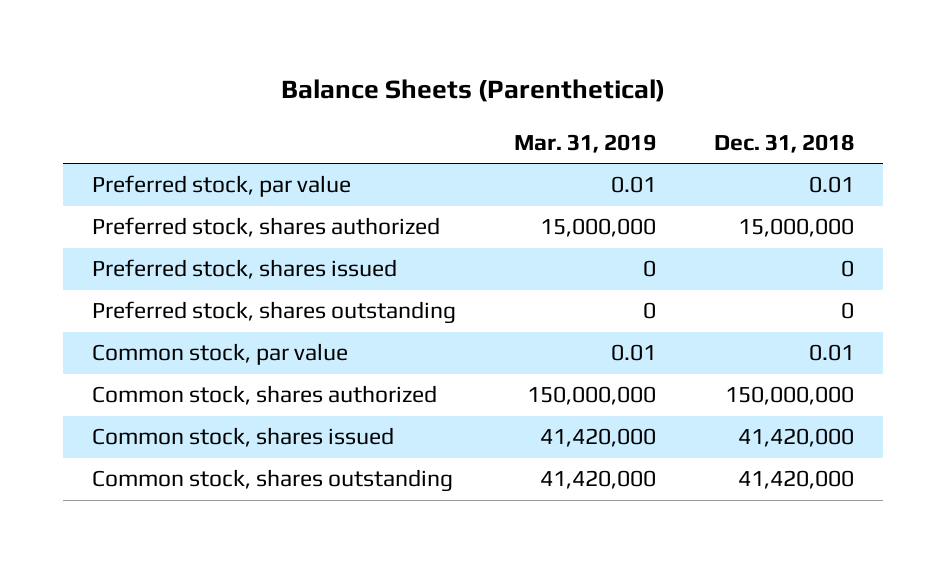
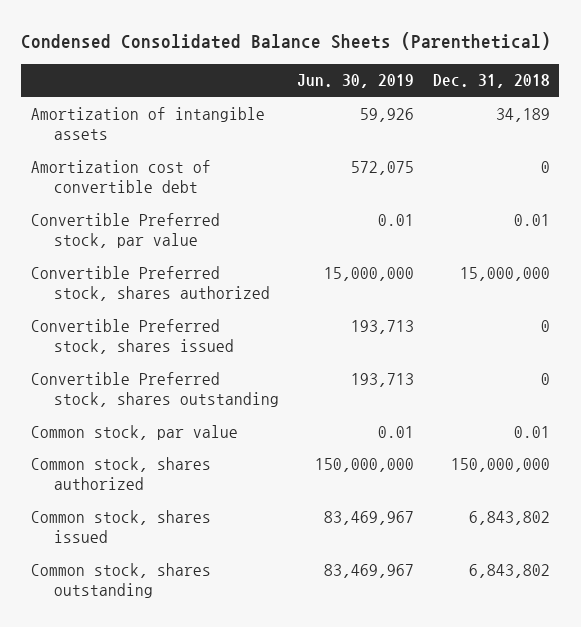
- Balance Sheets (Parenthetical)
+ Condensed Consolidated Balance Sheets (Parenthetical)
- | Mar. 31, 2019 | Dec. 31, 2018
+ | Jun. 30, 2019 | Dec. 31, 2018
- Preferred stock, par value | 0.01 | 0.01
- Preferred stock, shares authorized | 15,000,000 | 15,000,000
- Preferred stock, shares issued | 0 | 0
- Preferred stock, shares outstanding | 0 | 0
+ Amortization of intangible assets | 59,926 | 34,189
+ Amortization cost of convertible debt | 572,075 | 0
+ Convertible Preferred stock, par value | 0.01 | 0.01
+ Convertible Preferred stock, shares authorized | 15,000,000 | 15,000,000
+ Convertible Preferred stock, shares issued | 193,713 | 0
+ Convertible Preferred stock, shares outstanding | 193,713 | 0
- Common stock, shares issued | 41,420,000 | 41,420,000
- Common stock, shares outstanding | 41,420,000 | 41,420,000
+ Common stock, shares issued | 83,469,967 | 6,843,802
+ Common stock, shares outstanding | 83,469,967 | 6,843,802

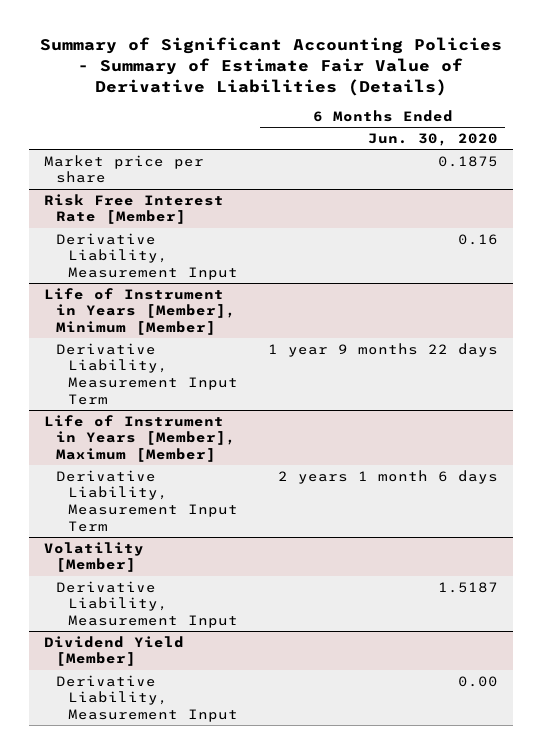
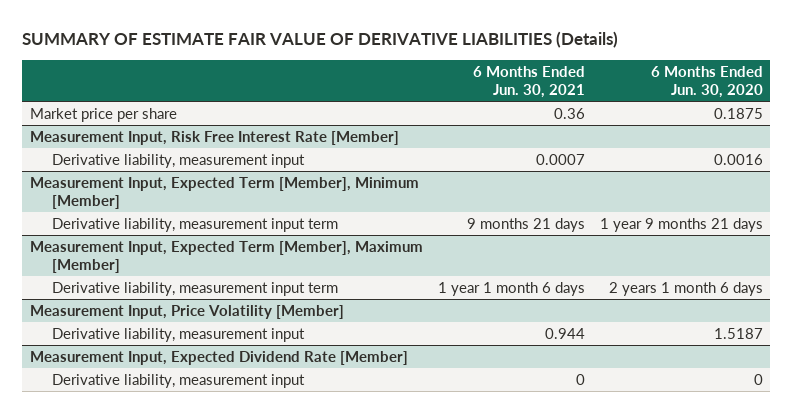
- Summary of Significant Accounting Policies - Summary of Estimate Fair Value of Derivative Liabilities (Details)
+ SUMMARY OF ESTIMATE FAIR VALUE OF DERIVATIVE LIABILITIES (Details)
- | 6 Months Ended Jun. 30, 2020
+ | 6 Months Ended Jun. 30, 2021 | 6 Months Ended Jun. 30, 2020
- Risk Free Interest Rate [Member]
- Derivative Liability, Measurement Input | 0.16
- Life of Instrument in Years [Member], Minimum [Member]
- Derivative Liability, Measurement Input Term | 1 year 9 months 22 days
- Life of Instrument in Years [Member], Maximum [Member]
- Derivative Liability, Measurement Input Term | 2 years 1 month 6 days
- Volatility [Member]
- Derivative Liability, Measurement Input | 1.5187
- Dividend Yield [Member]
- Derivative Liability, Measurement Input | 0.00
+ Measurement Input, Risk Free Interest Rate [Member]
+ Derivative liability, measurement input | 0.0007 | 0.0016
+ Measurement Input, Expected Term [Member], Minimum [Member]
+ Derivative liability, measurement input term | 9 months 21 days | 1 year 9 months 21 days
+ Measurement Input, Expected Term [Member], Maximum [Member]
+ Derivative liability, measurement input term | 1 year 1 month 6 days | 2 years 1 month 6 days
+ Measurement Input, Price Volatility [Member]
+ Derivative liability, measurement input | 0.944 | 1.5187
+ Measurement Input, Expected Dividend Rate [Member]
+ Derivative liability, measurement input | 0 | 0

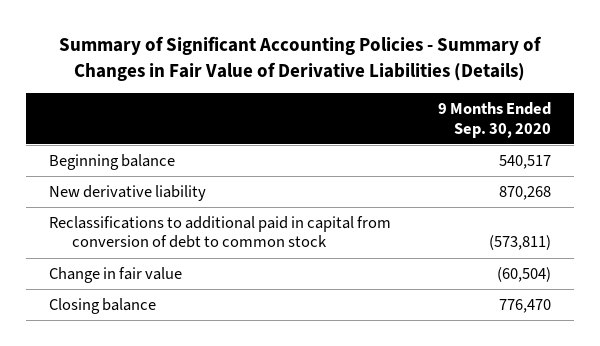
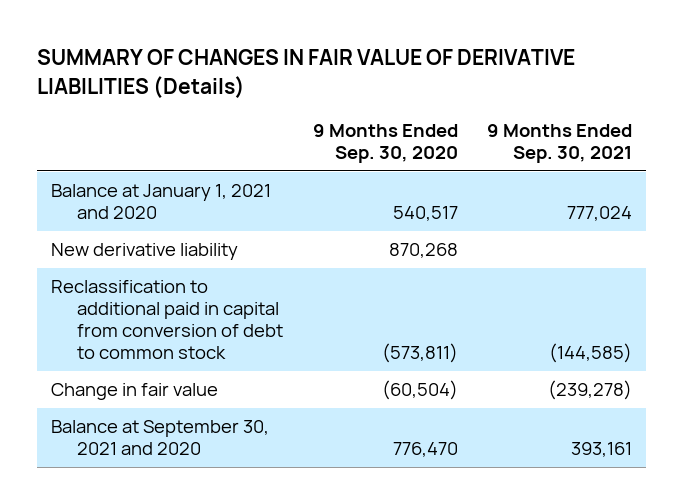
- Summary of Significant Accounting Policies - Summary of Changes in Fair Value of Derivative Liabilities (Details)
+ SUMMARY OF CHANGES IN FAIR VALUE OF DERIVATIVE LIABILITIES (Details)
- | 9 Months Ended Sep. 30, 2020
+ | 9 Months Ended Sep. 30, 2020 | 9 Months Ended Sep. 30, 2021
- Beginning balance | 540,517
+ Balance at January 1, 2021 and 2020 | 540,517 | 777,024
- Reclassifications to additional paid in capital from conversion of debt to common stock | (573,811)
+ Reclassification to additional paid in capital from conversion of debt to common stock | (573,811) | (144,585)
- Closing balance | 776,470
+ Balance at September 30, 2021 and 2020 | 776,470 | 393,161

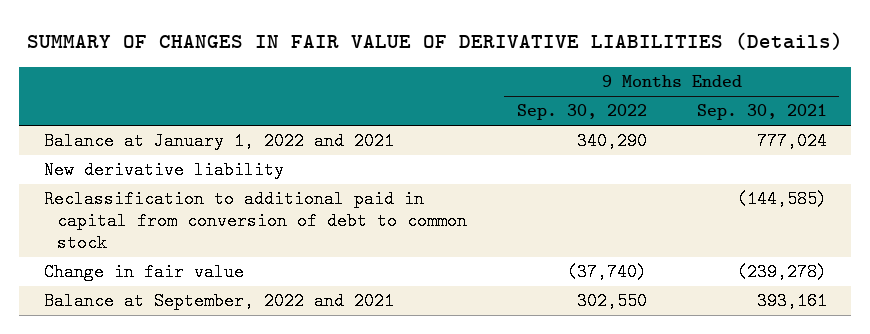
- | 9 Months Ended Sep. 30, 2020 | 9 Months Ended Sep. 30, 2021
+ | 9 Months Ended Sep. 30, 2022 | 9 Months Ended Sep. 30, 2021
- Balance at January 1, 2021 and 2020 | 540,517 | 777,024
+ Balance at January 1, 2022 and 2021 | 340,290 | 777,024
- Balance at September 30, 2021 and 2020 | 776,470 | 393,161
+ Balance at September, 2022 and 2021 | 302,550 | 393,161

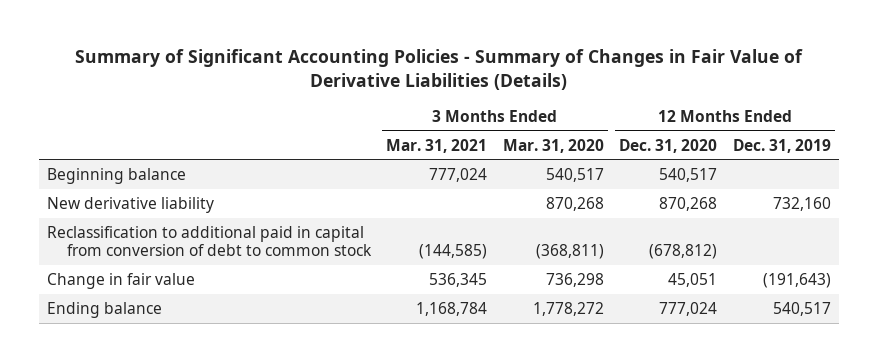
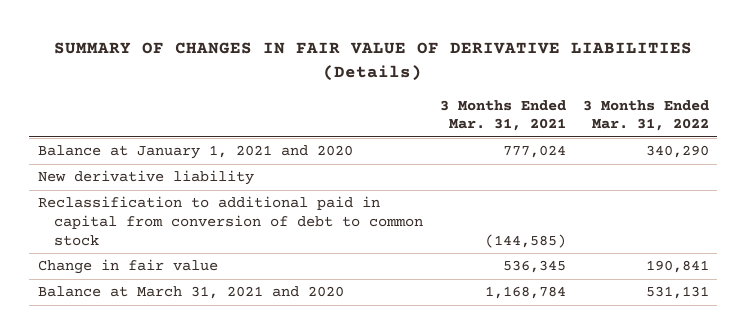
- Summary of Significant Accounting Policies - Summary of Changes in Fair Value of Derivative Liabilities (Details)
+ SUMMARY OF CHANGES IN FAIR VALUE OF DERIVATIVE LIABILITIES (Details)
- | 3 Months Ended Mar. 31, 2021 | 3 Months Ended Mar. 31, 2020 | 12 Months Ended Dec. 31, 2020 | 12 Months Ended Dec. 31, 2019
+ | 3 Months Ended Mar. 31, 2021 | 3 Months Ended Mar. 31, 2022
- Beginning balance | 777,024 | 540,517 | 540,517 |
+ Balance at January 1, 2021 and 2020 | 777,024 | 340,290
- Ending balance | 1,168,784 | 1,778,272 | 777,024 | 540,517
+ Balance at March 31, 2021 and 2020 | 1,168,784 | 531,131

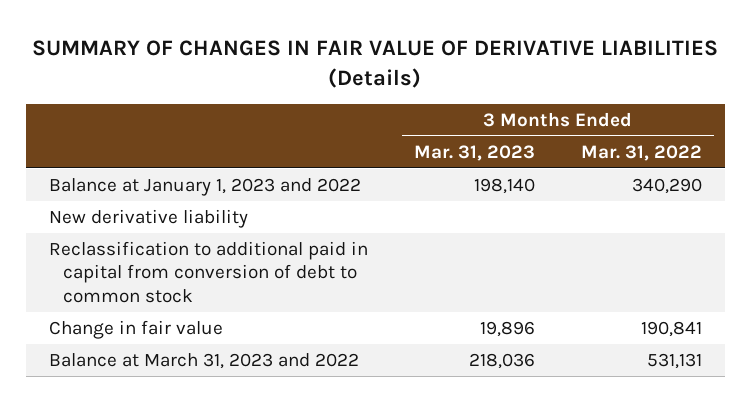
- | 3 Months Ended Mar. 31, 2021 | 3 Months Ended Mar. 31, 2022
+ | 3 Months Ended Mar. 31, 2023 | 3 Months Ended Mar. 31, 2022
- Balance at January 1, 2021 and 2020 | 777,024 | 340,290
+ Balance at January 1, 2023 and 2022 | 198,140 | 340,290
- Balance at March 31, 2021 and 2020 | 1,168,784 | 531,131
+ Balance at March 31, 2023 and 2022 | 218,036 | 531,131

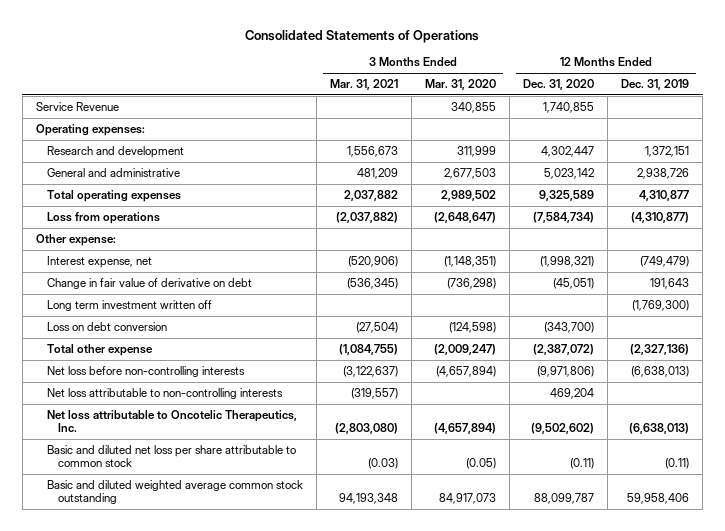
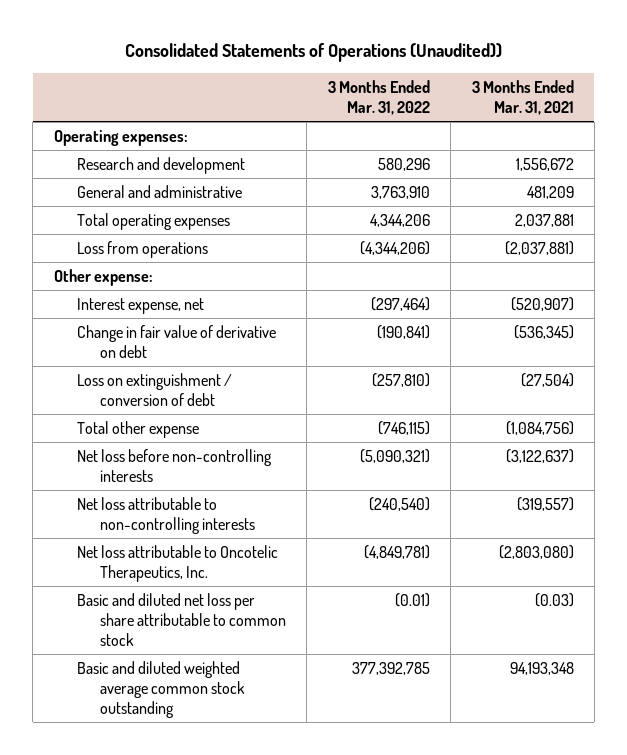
- Consolidated Statements of Operations
+ Consolidated Statements of Operations (Unaudited))
- | 3 Months Ended Mar. 31, 2021 | 3 Months Ended Mar. 31, 2020 | 12 Months Ended Dec. 31, 2020 | 12 Months Ended Dec. 31, 2019
+ | 3 Months Ended Mar. 31, 2022 | 3 Months Ended Mar. 31, 2021
- Service Revenue | | 340,855 | 1,740,855 |
- Research and development | 1,556,673 | 311,999 | 4,302,447 | 1,372,151
+ Research and development | 580,296 | 1,556,672
- Total operating expenses | 2,037,882 | 2,989,502 | 9,325,589 | 4,310,877
- Loss from operations | (2,037,882) | (2,648,647) | (7,584,734) | (4,310,877)
+ Total operating expenses | 4,344,206 | 2,037,881
+ Loss from operations | (4,344,206) | (2,037,881)
- Interest expense, net | (520,906) | (1,148,351) | (1,998,321) | (749,479)
+ Interest expense, net | (297,464) | (520,907)
- Long term investment written off | | | | (1,769,300)
- Loss on debt conversion | (27,504) | (124,598) | (343,700) |
- Total other expense | (1,084,755) | (2,009,247) | (2,387,072) | (2,327,136)
+ Loss on extinguishment / conversion of debt | (257,810) | (27,504)
+ Total other expense | (746,115) | (1,084,756)

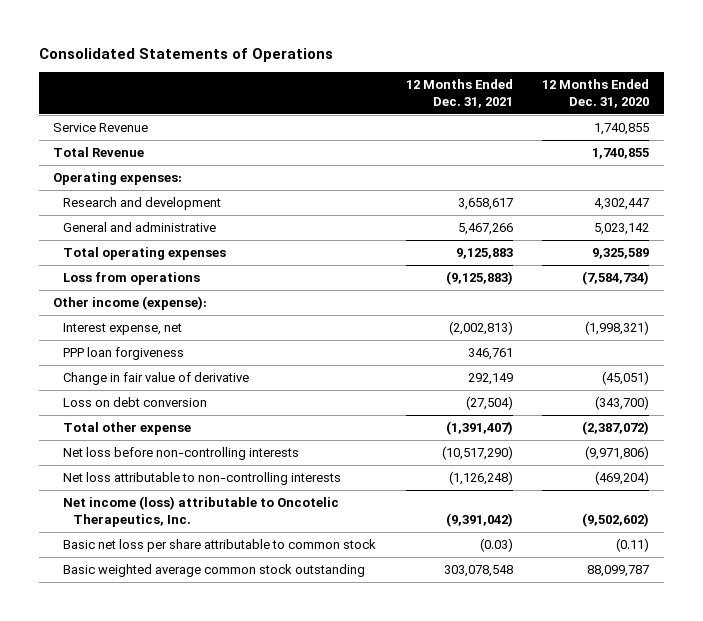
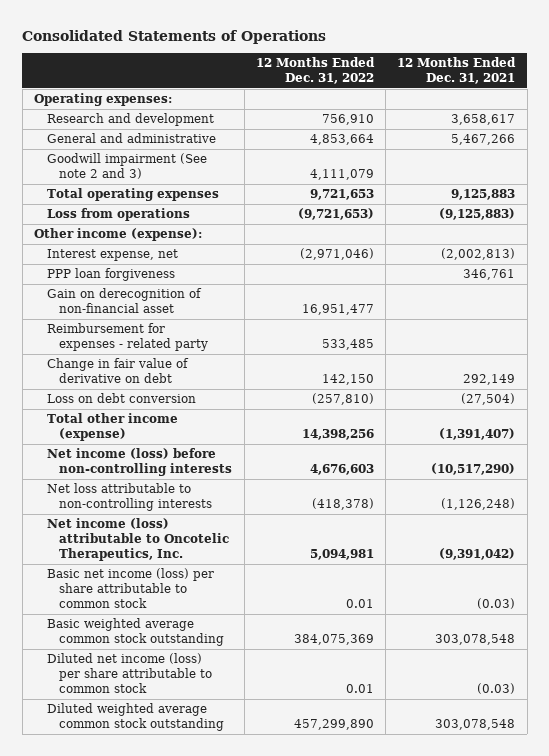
- | 12 Months Ended Dec. 31, 2021 | 12 Months Ended Dec. 31, 2020
+ | 12 Months Ended Dec. 31, 2022 | 12 Months Ended Dec. 31, 2021
- Service Revenue | | 1,740,855
- Total Revenue | | 1,740,855
+ Goodwill impairment (See note 2 and 3) | 4,111,079 |
- Change in fair value of derivative | 292,149 | (45,051)
+ Gain on derecognition of non-financial asset | 16,951,477 |
+ Reimbursement for expenses - related party | 533,485 |
+ Change in fair value of derivative on debt | 142,150 | 292,149
- Total other expense | (1,391,407) | (2,387,072)
- Net loss before non-controlling interests | (10,517,290) | (9,971,806)
+ Total other income (expense) | 14,398,256 | (1,391,407)
+ Net income (loss) before non-controlling interests | 4,676,603 | (10,517,290)
- Basic net loss per share attributable to common stock | (0.03) | (0.11)
+ Basic net income (loss) per share attributable to common stock | 0.01 | (0.03)
+ Diluted net income (loss) per share attributable to common stock | 0.01 | (0.03)
+ Diluted weighted average common stock outstanding | 457,299,890 | 303,078,548

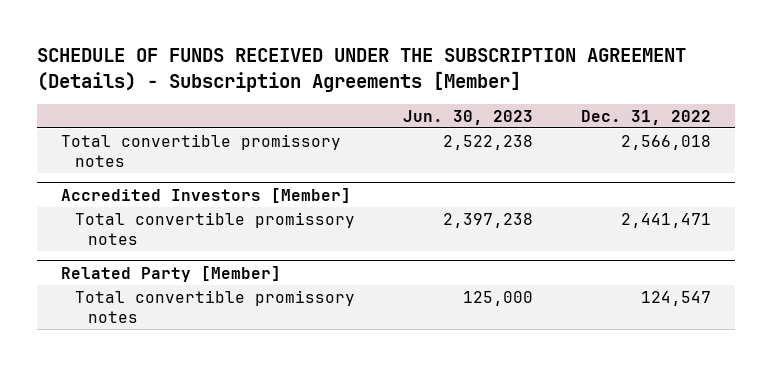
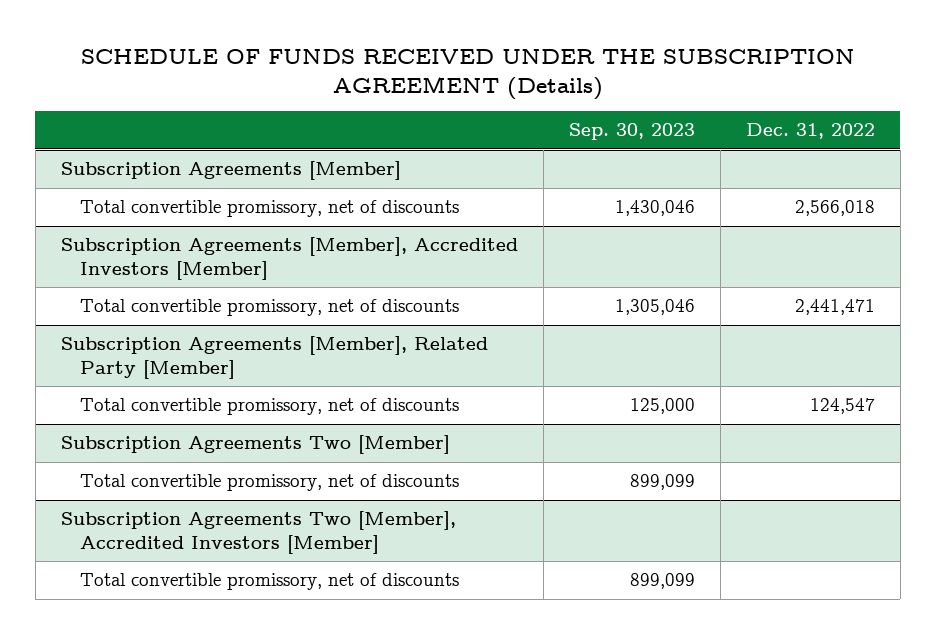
- SCHEDULE OF FUNDS RECEIVED UNDER THE SUBSCRIPTION AGREEMENT (Details) - Subscription Agreements [Member]
+ SCHEDULE OF FUNDS RECEIVED UNDER THE SUBSCRIPTION AGREEMENT (Details)
- | Jun. 30, 2023 | Dec. 31, 2022
+ | Sep. 30, 2023 | Dec. 31, 2022
- Total convertible promissory notes | 2,522,238 | 2,566,018
- Accredited Investors [Member]
- Total convertible promissory notes | 2,397,238 | 2,441,471
- Related Party [Member]
- Total convertible promissory notes | 125,000 | 124,547
+ Subscription Agreements [Member]
+ Total convertible promissory, net of discounts | 1,430,046 | 2,566,018
+ Subscription Agreements [Member], Accredited Investors [Member]
+ Total convertible promissory, net of discounts | 1,305,046 | 2,441,471
+ Subscription Agreements [Member], Related Party [Member]
+ Total convertible promissory, net of discounts | 125,000 | 124,547
+ Subscription Agreements Two [Member]
+ Total convertible promissory, net of discounts | 899,099 |
+ Subscription Agreements Two [Member], Accredited Investors [Member]
+ Total convertible promissory, net of discounts | 899,099 |

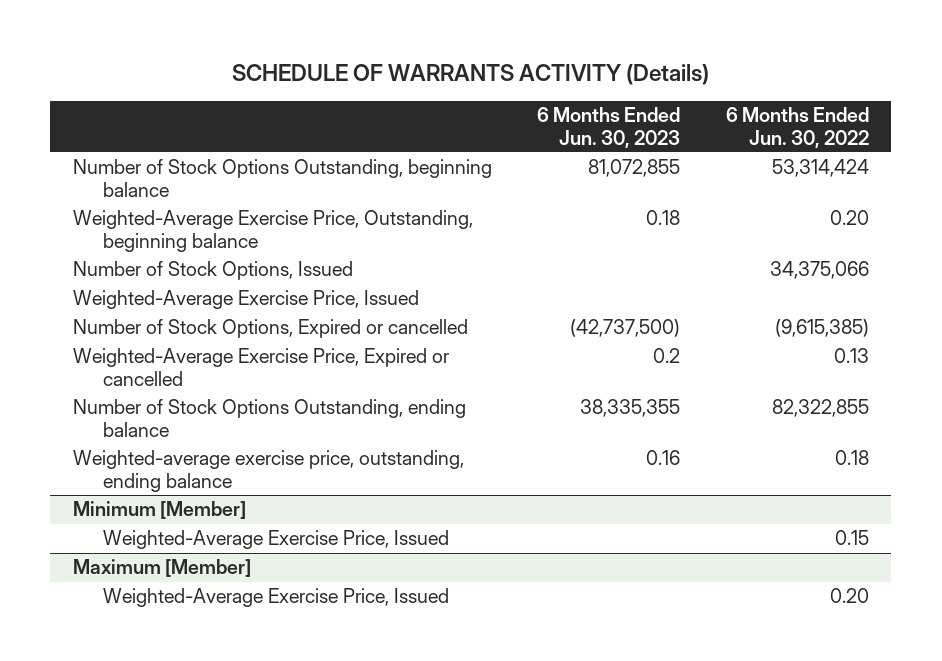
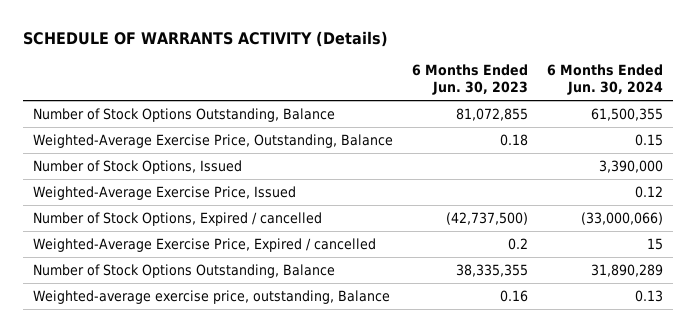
- | 6 Months Ended Jun. 30, 2023 | 6 Months Ended Jun. 30, 2022
+ | 6 Months Ended Jun. 30, 2023 | 6 Months Ended Jun. 30, 2024
- Number of Stock Options Outstanding, beginning balance | 81,072,855 | 53,314,424
- Weighted-Average Exercise Price, Outstanding, beginning balance | 0.18 | 0.20
+ Number of Stock Options Outstanding, Balance | 81,072,855 | 61,500,355
+ Weighted-Average Exercise Price, Outstanding, Balance | 0.18 | 0.15
- Number of Stock Options, Expired or cancelled | (42,737,500) | (9,615,385)
- Weighted-Average Exercise Price, Expired or cancelled | 0.2 | 0.13
- Number of Stock Options Outstanding, ending balance | 38,335,355 | 82,322,855
- Weighted-average exercise price, outstanding, ending balance | 0.16 | 0.18
- Minimum [Member]
- Weighted-Average Exercise Price, Issued | | 0.15
- Maximum [Member]
- Weighted-Average Exercise Price, Issued | | 0.20
+ Number of Stock Options, Expired / cancelled | (42,737,500) | (33,000,066)
+ Weighted-Average Exercise Price, Expired / cancelled | 0.2 | 15
+ Number of Stock Options Outstanding, Balance | 38,335,355 | 31,890,289
+ Weighted-average exercise price, outstanding, Balance | 0.16 | 0.13

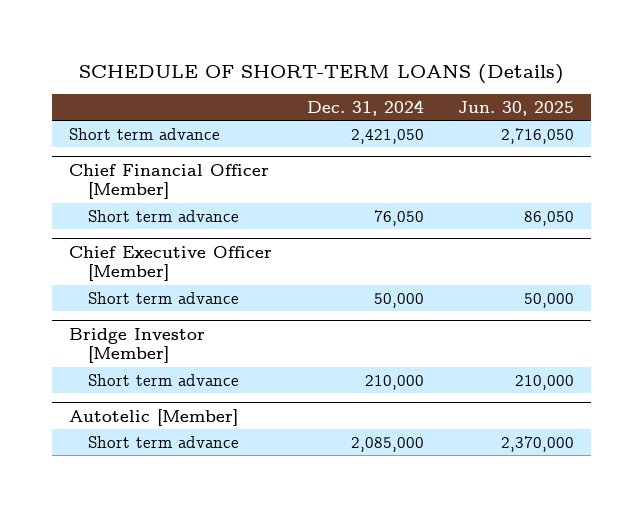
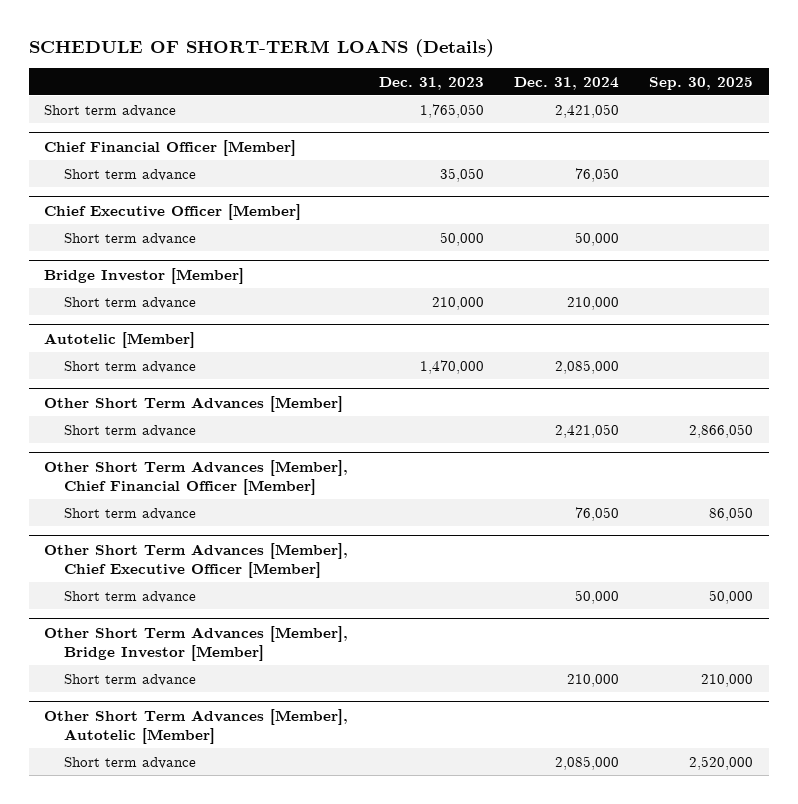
- | Dec. 31, 2024 | Jun. 30, 2025
+ | Dec. 31, 2023 | Dec. 31, 2024 | Sep. 30, 2025
+ Other Short Term Advances [Member]
+ Short term advance | | 2,421,050 | 2,866,050
+ Other Short Term Advances [Member], Chief Financial Officer [Member]
+ Short term advance | | 76,050 | 86,050
+ Other Short Term Advances [Member], Chief Executive Officer [Member]
+ Short term advance | | 50,000 | 50,000
+ Other Short Term Advances [Member], Bridge Investor [Member]
+ Short term advance | | 210,000 | 210,000
+ Other Short Term Advances [Member], Autotelic [Member]
+ Short term advance | | 2,085,000 | 2,520,000

